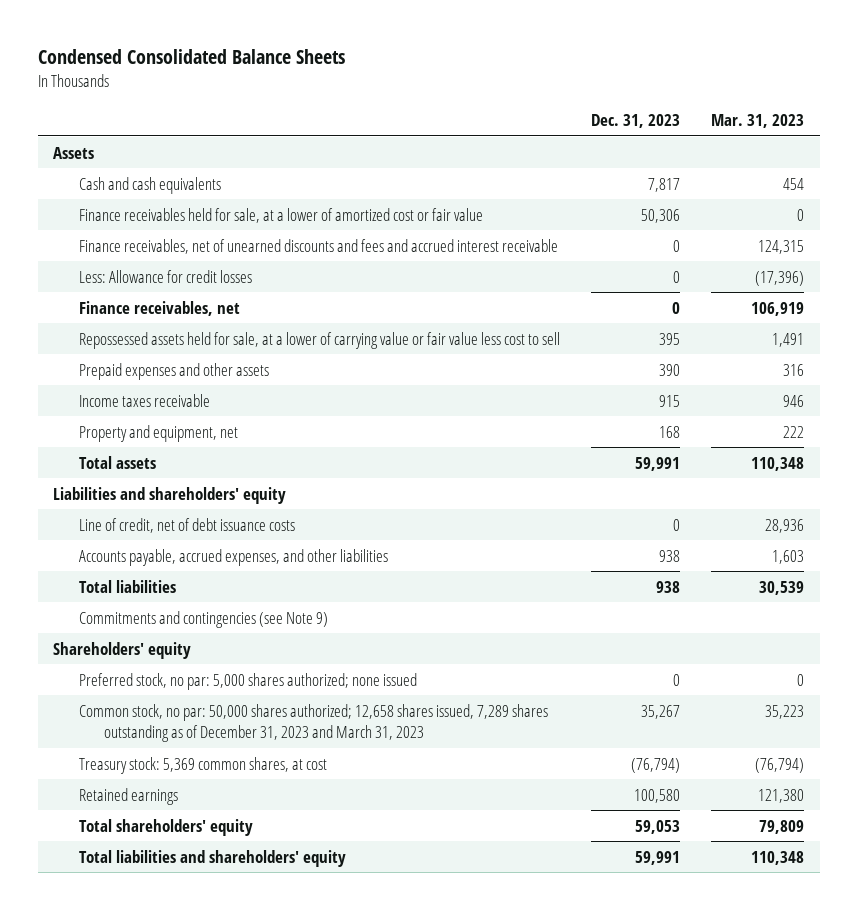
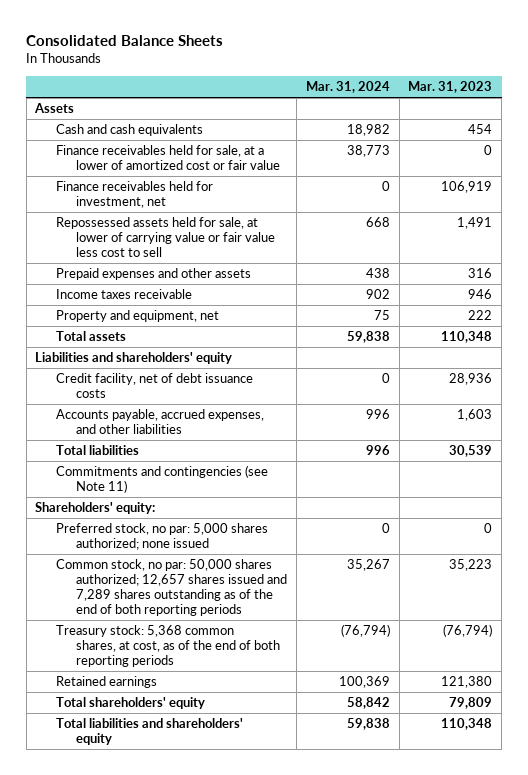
- Condensed Consolidated Balance Sheets
+ Consolidated Balance Sheets
- | Dec. 31, 2023 | Mar. 31, 2023
+ | Mar. 31, 2024 | Mar. 31, 2023
- Finance receivables, net of unearned discounts and fees and accrued interest receivable | 0 | 124,315
- Less: Allowance for credit losses | 0 | (17,396)
- Finance receivables, net | 0 | 106,919
- Repossessed assets held for sale, at a lower of carrying value or fair value less cost to sell | 395 | 1,491
+ Finance receivables held for investment, net | 0 | 106,919
+ Repossessed assets held for sale, at lower of carrying value or fair value less cost to sell | 668 | 1,491
- Line of credit, net of debt issuance costs | 0 | 28,936
+ Credit facility, net of debt issuance costs | 0 | 28,936
- Commitments and contingencies (see Note 9)
- Shareholders' equity
+ Commitments and contingencies (see Note 11)
+ Shareholders' equity:
- Common stock, no par: 50,000 shares authorized; 12,658 shares issued, 7,289 shares outstanding as of December 31, 2023 and March 31, 2023 | 35,267 | 35,223
- Treasury stock: 5,369 common shares, at cost | (76,794) | (76,794)
+ Common stock, no par: 50,000 shares authorized; 12,657 shares issued and 7,289 shares outstanding as of the end of both reporting periods | 35,267 | 35,223
+ Treasury stock: 5,368 common shares, at cost, as of the end of both reporting periods | (76,794) | (76,794)

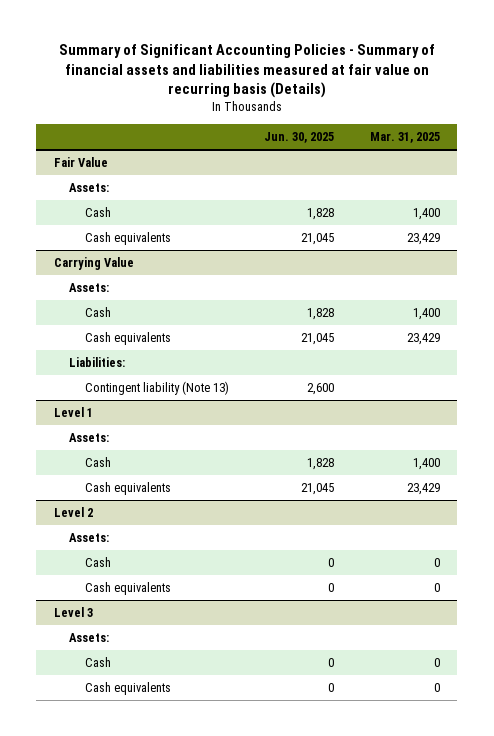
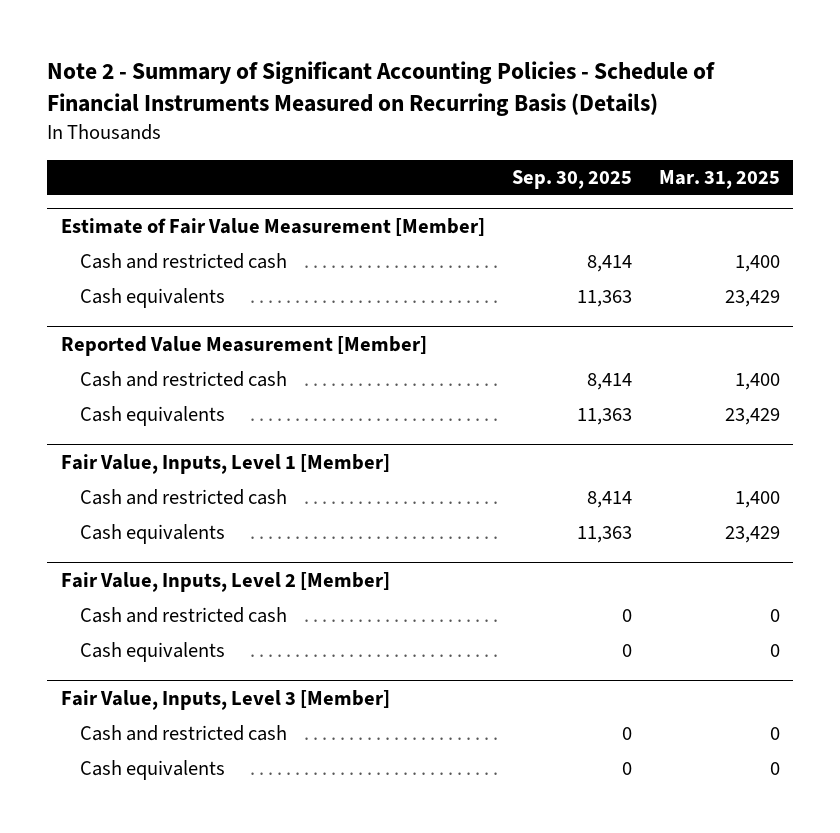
- Summary of Significant Accounting Policies - Summary of financial assets and liabilities measured at fair value on recurring basis (Details)
+ Note 2 - Summary of Significant Accounting Policies - Schedule of Financial Instruments Measured on Recurring Basis (Details)
- | Jun. 30, 2025 | Mar. 31, 2025
+ | Sep. 30, 2025 | Mar. 31, 2025
- Fair Value
- Assets:
- Cash | 1,828 | 1,400
+ Estimate of Fair Value Measurement [Member]
+ Cash and restricted cash | 8,414 | 1,400
- Carrying Value
- Assets:
- Cash | 1,828 | 1,400
+ Reported Value Measurement [Member]
+ Cash and restricted cash | 8,414 | 1,400
- Liabilities:
- Contingent liability (Note 13) | 2,600 |
- Level 1
- Assets:
- Cash | 1,828 | 1,400
+ Fair Value, Inputs, Level 1 [Member]
+ Cash and restricted cash | 8,414 | 1,400
- Level 2
- Assets:
- Cash | 0 | 0
+ Fair Value, Inputs, Level 2 [Member]
+ Cash and restricted cash | 0 | 0
- Level 3
- Assets:
- Cash | 0 | 0
+ Fair Value, Inputs, Level 3 [Member]
+ Cash and restricted cash | 0 | 0

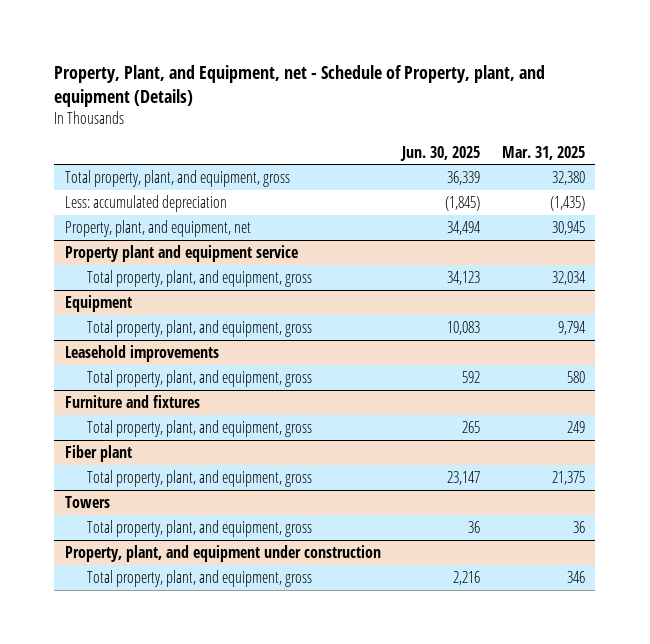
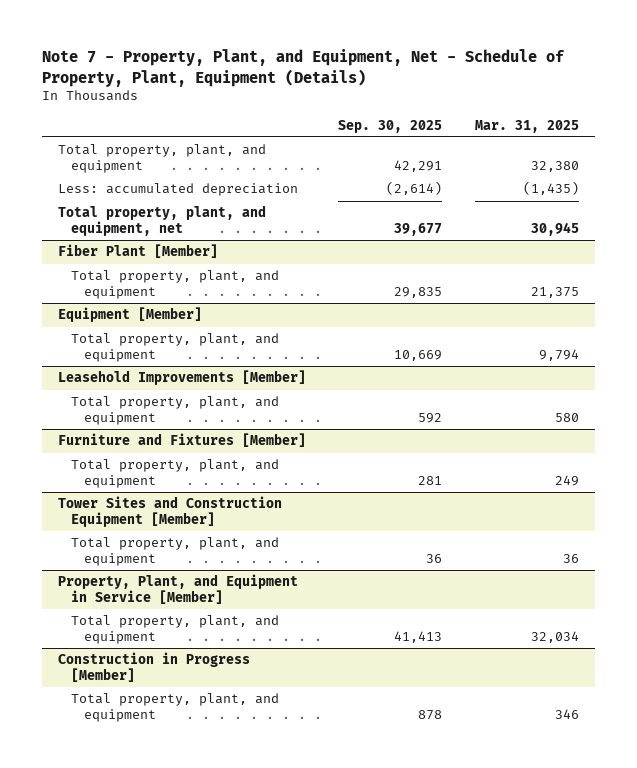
- Property, Plant, and Equipment, net - Schedule of Property, plant, and equipment (Details)
+ Note 7 - Property, Plant, and Equipment, Net - Schedule of Property, Plant, Equipment (Details)
- | Jun. 30, 2025 | Mar. 31, 2025
+ | Sep. 30, 2025 | Mar. 31, 2025
- Total property, plant, and equipment, gross | 36,339 | 32,380
+ Total property, plant, and equipment | 42,291 | 32,380
- Property, plant, and equipment, net | 34,494 | 30,945
- Property plant and equipment service
- Total property, plant, and equipment, gross | 34,123 | 32,034
- Equipment
- Total property, plant, and equipment, gross | 10,083 | 9,794
- Leasehold improvements
- Total property, plant, and equipment, gross | 592 | 580
- Furniture and fixtures
- Total property, plant, and equipment, gross | 265 | 249
- Fiber plant
- Total property, plant, and equipment, gross | 23,147 | 21,375
- Towers
- Total property, plant, and equipment, gross | 36 | 36
- Property, plant, and equipment under construction
- Total property, plant, and equipment, gross | 2,216 | 346
+ Total property, plant, and equipment, net | 39,677 | 30,945
+ Fiber Plant [Member]
+ Total property, plant, and equipment | 29,835 | 21,375
+ Equipment [Member]
+ Total property, plant, and equipment | 10,669 | 9,794
+ Leasehold Improvements [Member]
+ Total property, plant, and equipment | 592 | 580
+ Furniture and Fixtures [Member]
+ Total property, plant, and equipment | 281 | 249
+ Tower Sites and Construction Equipment [Member]
+ Total property, plant, and equipment | 36 | 36
+ Property, Plant, and Equipment in Service [Member]
+ Total property, plant, and equipment | 41,413 | 32,034
+ Construction in Progress [Member]
+ Total property, plant, and equipment | 878 | 346

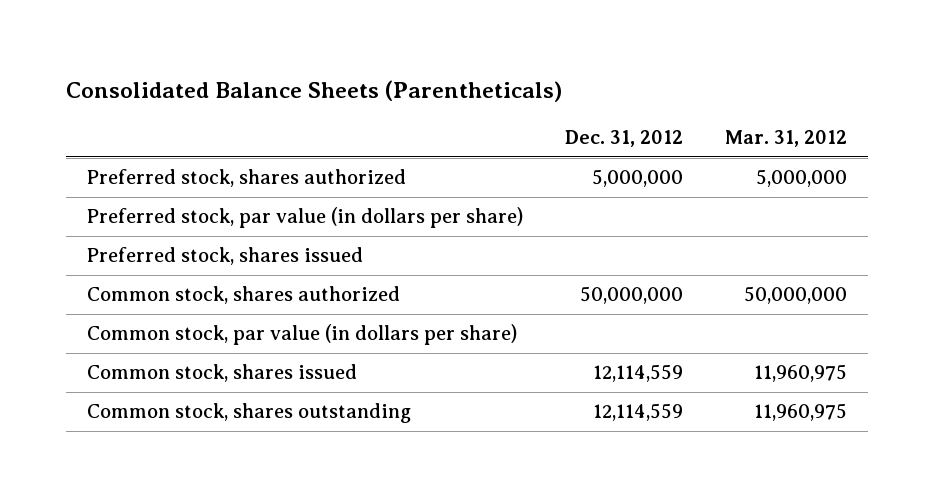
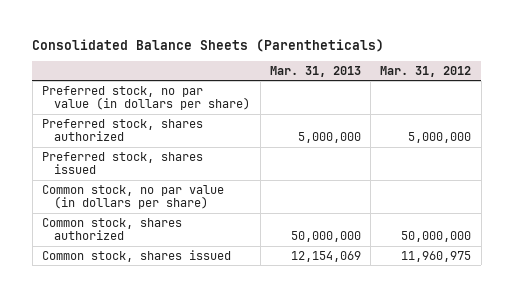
- | Dec. 31, 2012 | Mar. 31, 2012
+ | Mar. 31, 2013 | Mar. 31, 2012
+ Preferred stock, no par value (in dollars per share)
- Preferred stock, par value (in dollars per share)
+ Common stock, no par value (in dollars per share)
- Common stock, par value (in dollars per share)
- Common stock, shares outstanding | 12,114,559 | 11,960,975

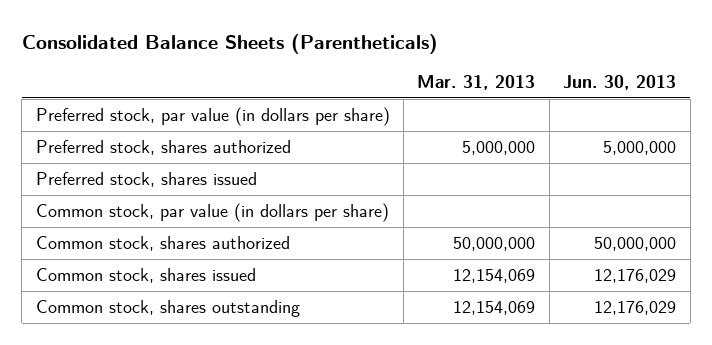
- | Mar. 31, 2013 | Mar. 31, 2012
+ | Mar. 31, 2013 | Jun. 30, 2013
- Preferred stock, no par value (in dollars per share)
+ Preferred stock, par value (in dollars per share)
- Common stock, no par value (in dollars per share)
+ Common stock, par value (in dollars per share)
+ Common stock, shares outstanding | 12,154,069 | 12,176,029

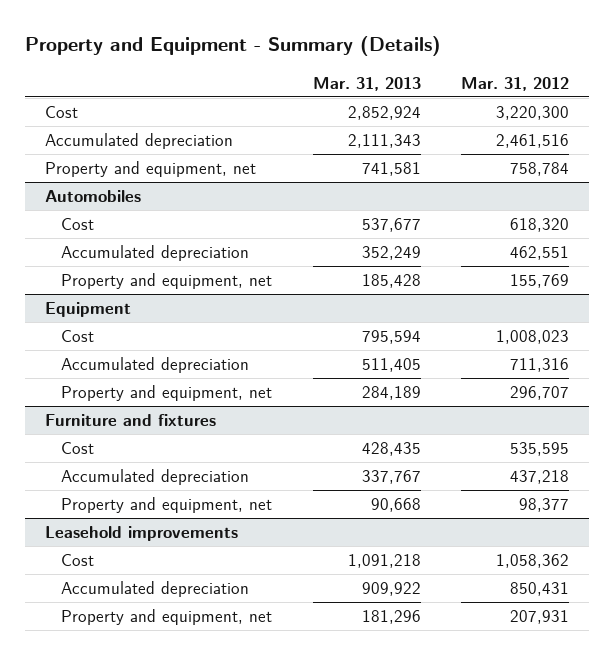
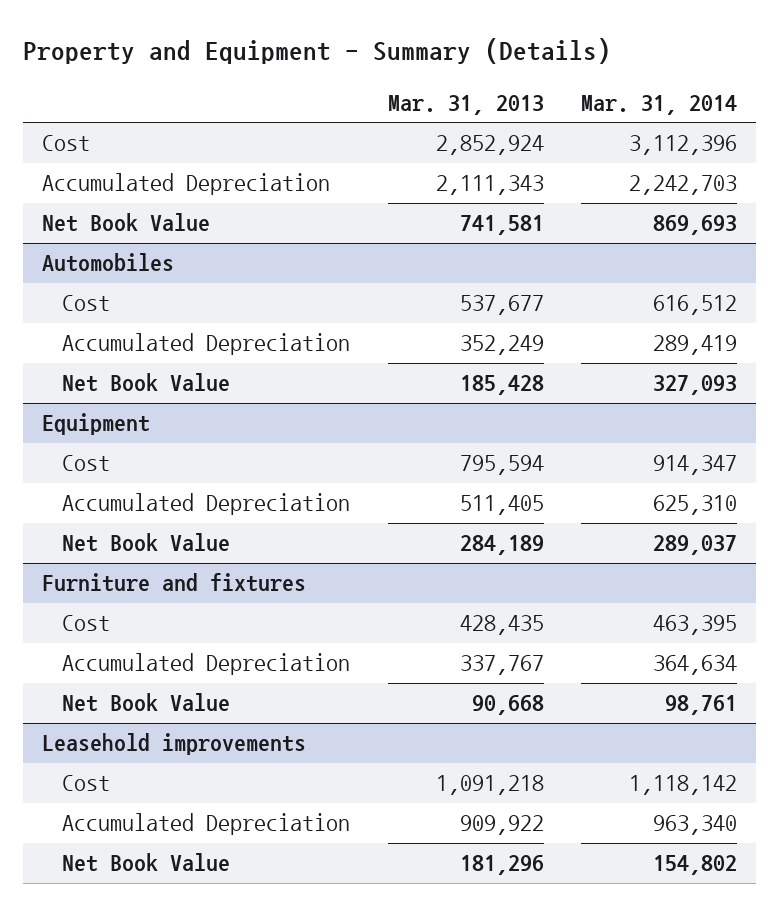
- | Mar. 31, 2013 | Mar. 31, 2012
+ | Mar. 31, 2013 | Mar. 31, 2014
- Accumulated depreciation | 2,111,343 | 2,461,516
- Property and equipment, net | 741,581 | 758,784
+ Accumulated Depreciation | 2,111,343 | 2,242,703
+ Net Book Value | 741,581 | 869,693
@ Automobiles
- Accumulated depreciation | 352,249 | 462,551
- Property and equipment, net | 185,428 | 155,769
+ Accumulated Depreciation | 352,249 | 289,419
+ Net Book Value | 185,428 | 327,093
@ Equipment
- Accumulated depreciation | 511,405 | 711,316
- Property and equipment, net | 284,189 | 296,707
+ Accumulated Depreciation | 511,405 | 625,310
+ Net Book Value | 284,189 | 289,037
@ Furniture and fixtures
- Accumulated depreciation | 337,767 | 437,218
- Property and equipment, net | 90,668 | 98,377
+ Accumulated Depreciation | 337,767 | 364,634
+ Net Book Value | 90,668 | 98,761
@ Leasehold improvements
- Accumulated depreciation | 909,922 | 850,431
- Property and equipment, net | 181,296 | 207,931
+ Accumulated Depreciation | 909,922 | 963,340
+ Net Book Value | 181,296 | 154,802

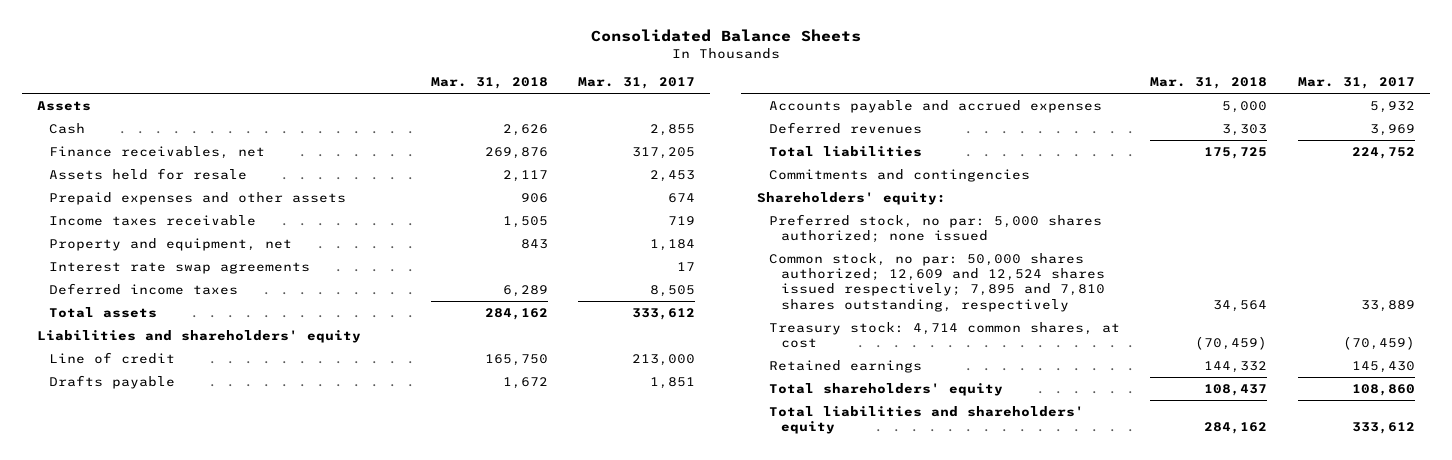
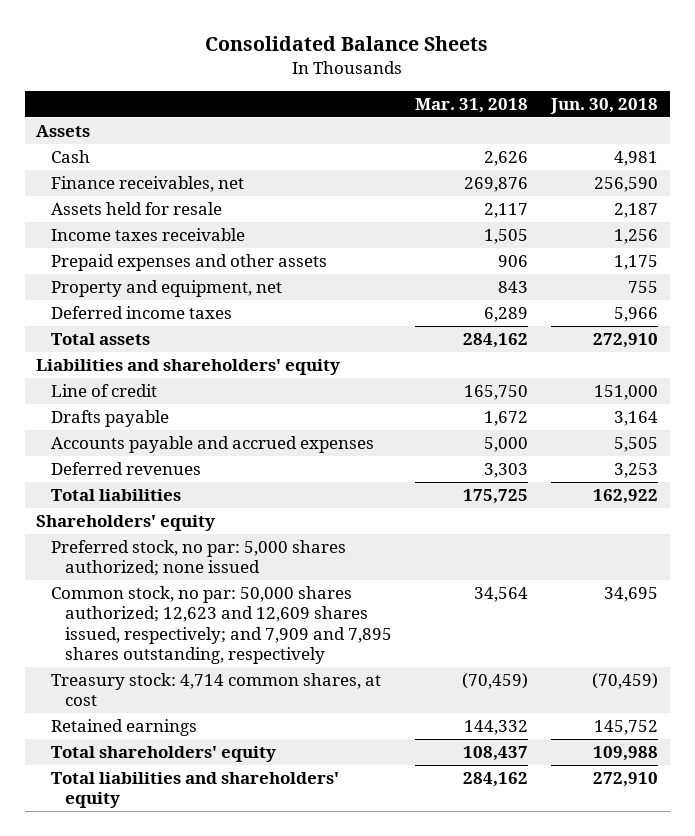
- | Mar. 31, 2018 | Mar. 31, 2017
+ | Mar. 31, 2018 | Jun. 30, 2018
moved down: Prepaid expenses and other assets | 906 | 1,175
- Interest rate swap agreements | | 17
- Commitments and contingencies
- Shareholders' equity:
+ Shareholders' equity
- Common stock, no par: 50,000 shares authorized; 12,609 and 12,524 shares issued respectively; 7,895 and 7,810 shares outstanding, respectively | 34,564 | 33,889
+ Common stock, no par: 50,000 shares authorized; 12,623 and 12,609 shares issued, respectively; and 7,909 and 7,895 shares outstanding, respectively | 34,564 | 34,695

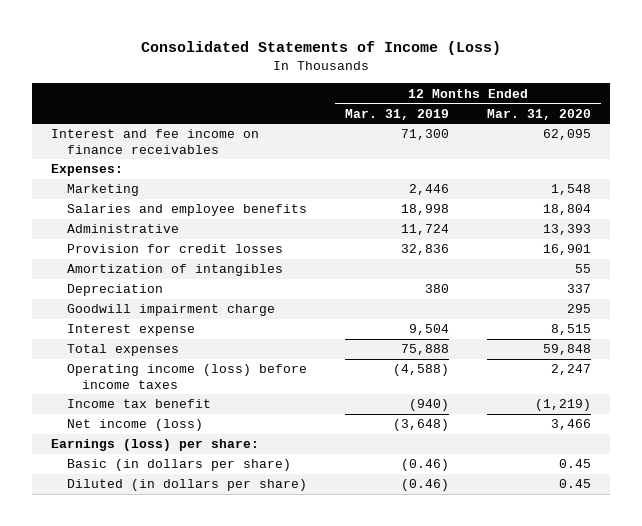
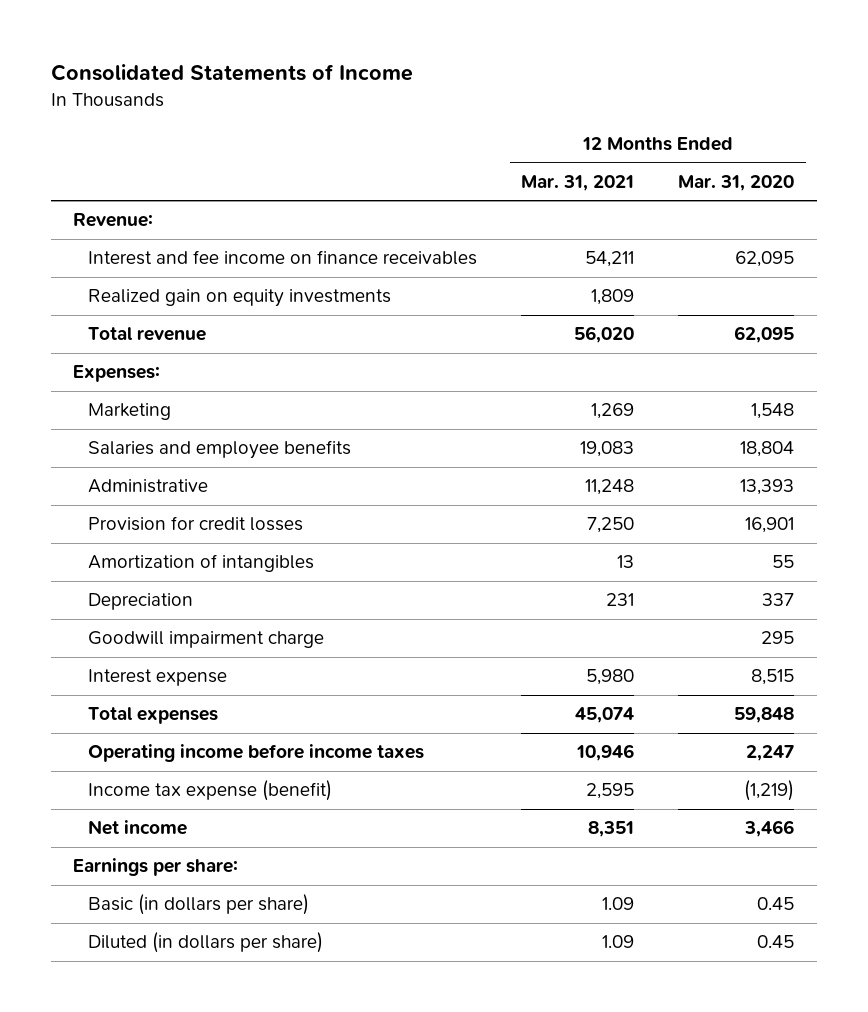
- Consolidated Statements of Income (Loss)
+ Consolidated Statements of Income
- | 12 Months Ended Mar. 31, 2019 | 12 Months Ended Mar. 31, 2020
+ | 12 Months Ended Mar. 31, 2021 | 12 Months Ended Mar. 31, 2020
+ Revenue:
+ Realized gain on equity investments | 1,809 |
+ Total revenue | 56,020 | 62,095
- Operating income (loss) before income taxes | (4,588) | 2,247
- Income tax benefit | (940) | (1,219)
- Net income (loss) | (3,648) | 3,466
- Earnings (loss) per share:
+ Operating income before income taxes | 10,946 | 2,247
+ Income tax expense (benefit) | 2,595 | (1,219)
+ Net income | 8,351 | 3,466
+ Earnings per share:

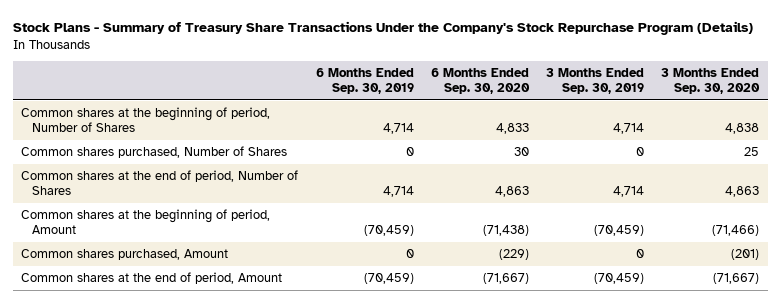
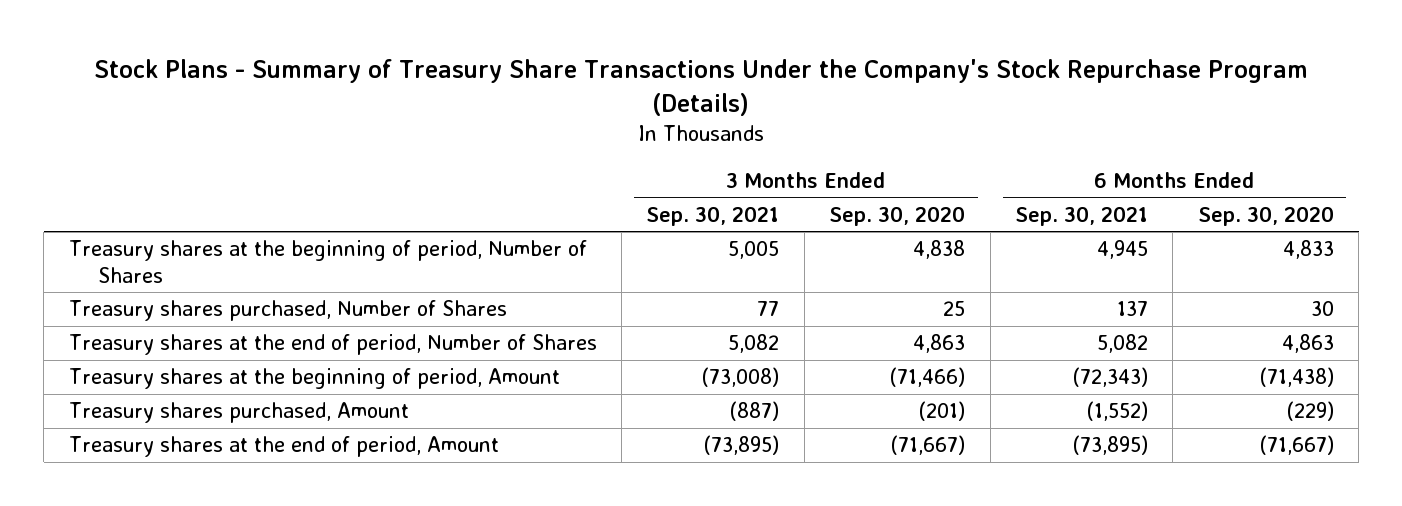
- | 6 Months Ended Sep. 30, 2019 | 6 Months Ended Sep. 30, 2020 | 3 Months Ended Sep. 30, 2019 | 3 Months Ended Sep. 30, 2020
+ | 3 Months Ended Sep. 30, 2021 | 3 Months Ended Sep. 30, 2020 | 6 Months Ended Sep. 30, 2021 | 6 Months Ended Sep. 30, 2020
- Common shares at the beginning of period, Number of Shares | 4,714 | 4,833 | 4,714 | 4,838
- Common shares purchased, Number of Shares | 0 | 30 | 0 | 25
- Common shares at the end of period, Number of Shares | 4,714 | 4,863 | 4,714 | 4,863
- Common shares at the beginning of period, Amount | (70,459) | (71,438) | (70,459) | (71,466)
- Common shares purchased, Amount | 0 | (229) | 0 | (201)
- Common shares at the end of period, Amount | (70,459) | (71,667) | (70,459) | (71,667)
+ Treasury shares at the beginning of period, Number of Shares | 5,005 | 4,838 | 4,945 | 4,833
+ Treasury shares purchased, Number of Shares | 77 | 25 | 137 | 30
+ Treasury shares at the end of period, Number of Shares | 5,082 | 4,863 | 5,082 | 4,863
+ Treasury shares at the beginning of period, Amount | (73,008) | (71,466) | (72,343) | (71,438)
+ Treasury shares purchased, Amount | (887) | (201) | (1,552) | (229)
+ Treasury shares at the end of period, Amount | (73,895) | (71,667) | (73,895) | (71,667)

